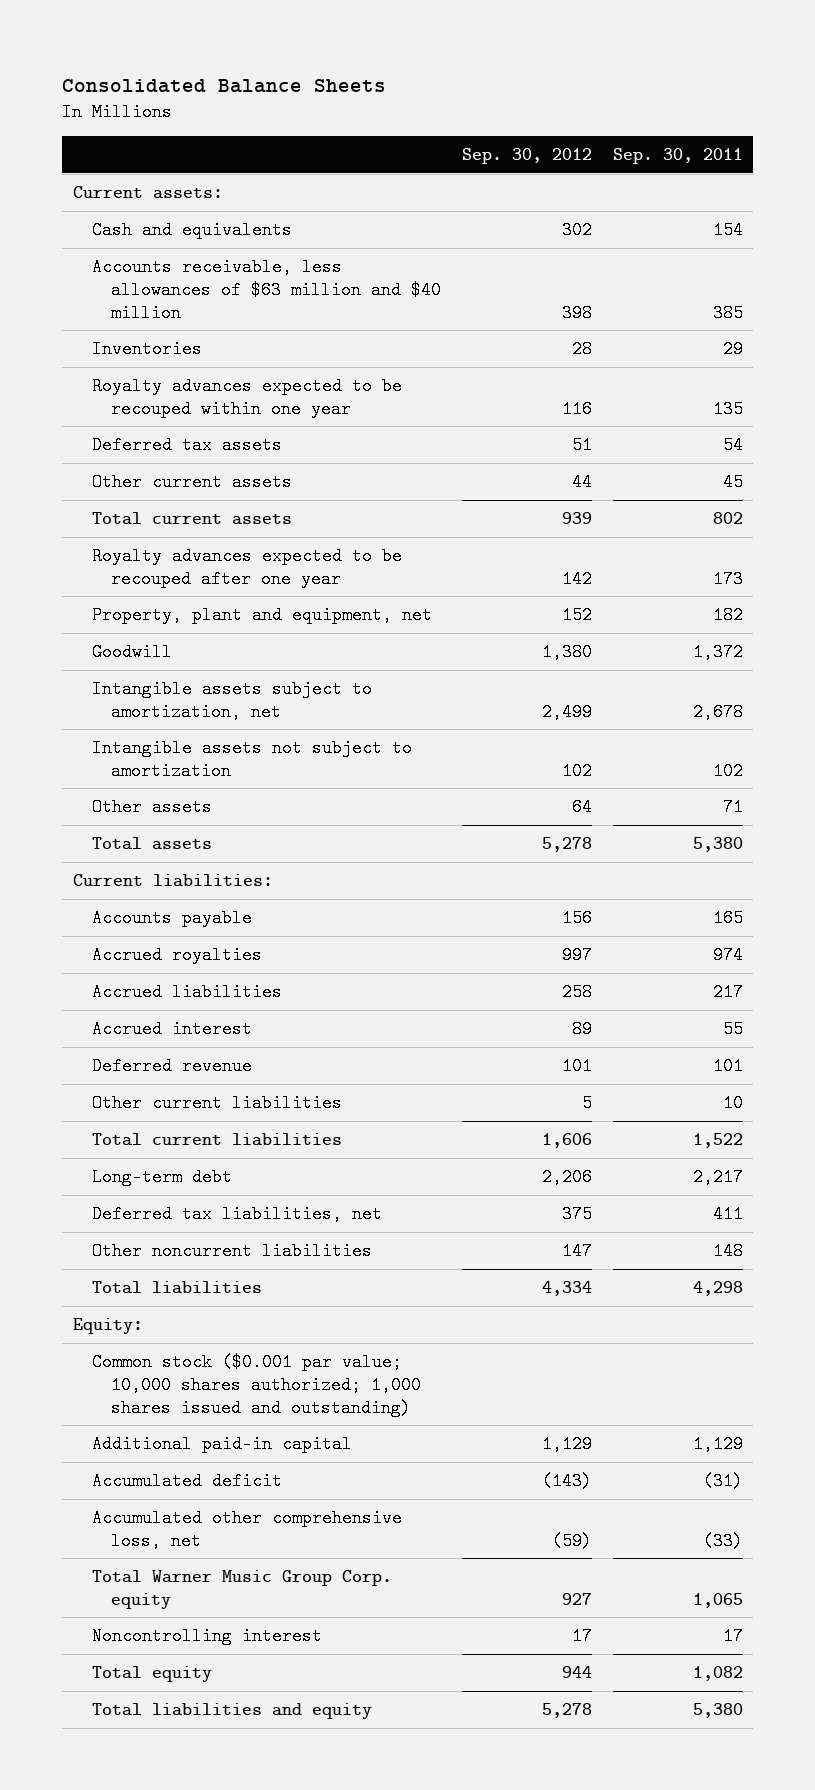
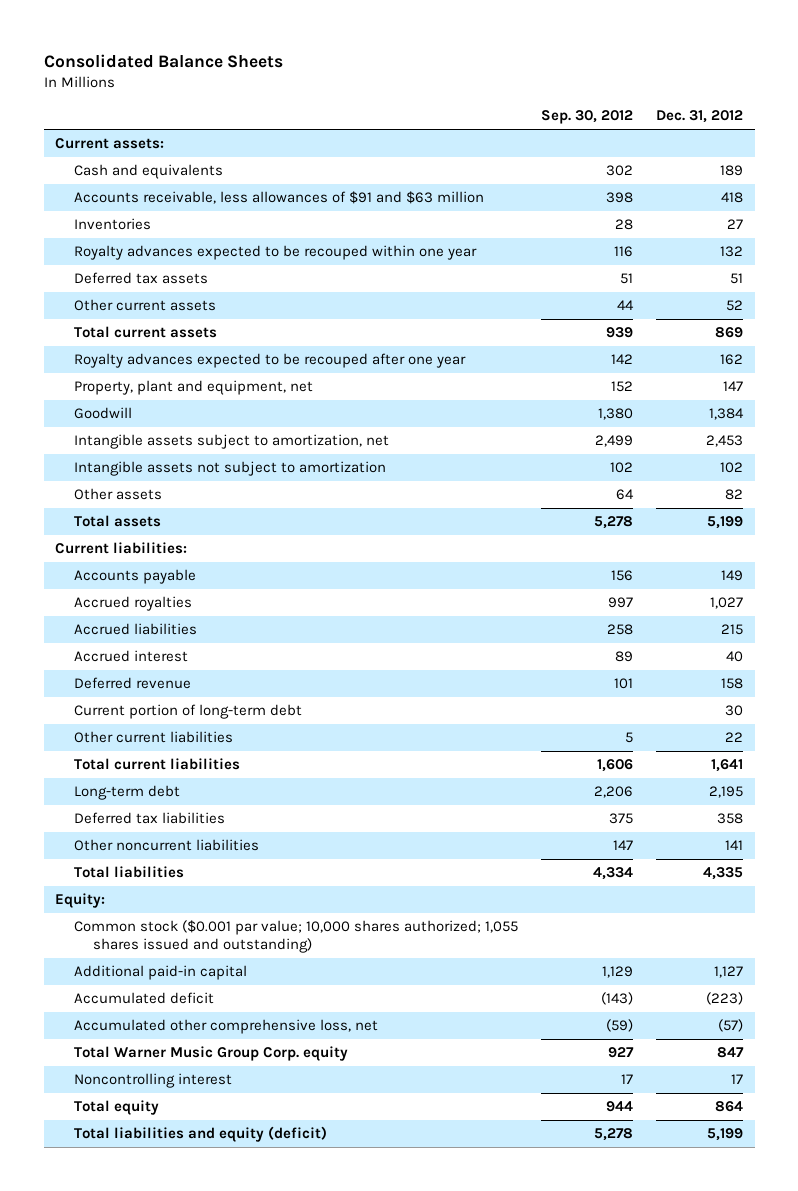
- | Sep. 30, 2012 | Sep. 30, 2011
+ | Sep. 30, 2012 | Dec. 31, 2012
- Accounts receivable, less allowances of $63 million and $40 million | 398 | 385
+ Accounts receivable, less allowances of $91 and $63 million | 398 | 418
+ Current portion of long-term debt | | 30
- Deferred tax liabilities, net | 375 | 411
+ Deferred tax liabilities | 375 | 358
- Common stock ($0.001 par value; 10,000 shares authorized; 1,000 shares issued and outstanding)
+ Common stock ($0.001 par value; 10,000 shares authorized; 1,055 shares issued and outstanding)
- Total liabilities and equity | 5,278 | 5,380
+ Total liabilities and equity (deficit) | 5,278 | 5,199

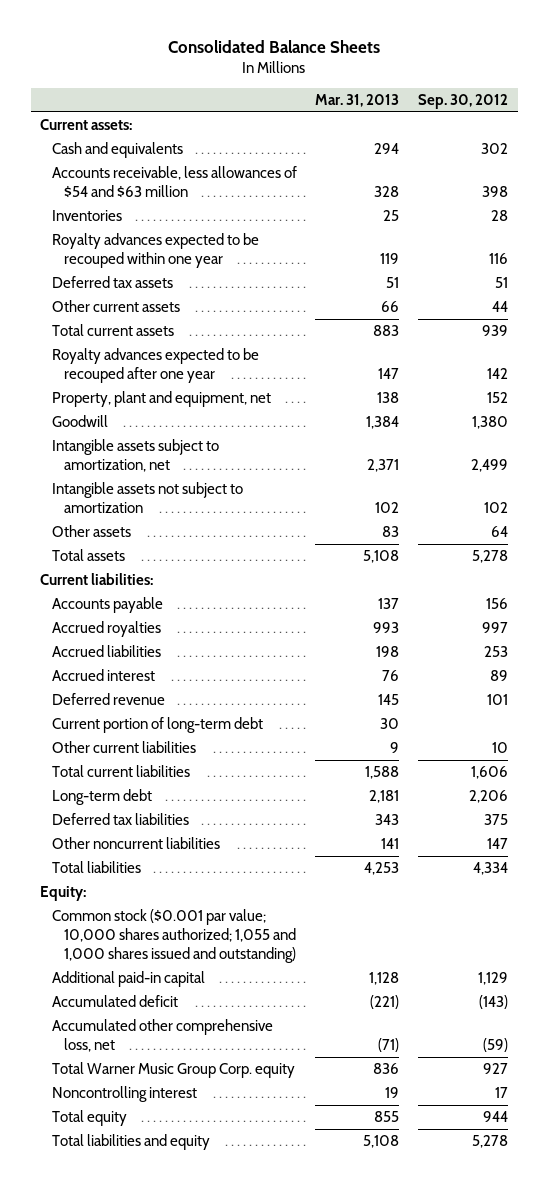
- | Sep. 30, 2012 | Dec. 31, 2012
+ | Mar. 31, 2013 | Sep. 30, 2012
- Accounts receivable, less allowances of $91 and $63 million | 398 | 418
+ Accounts receivable, less allowances of $54 and $63 million | 328 | 398
- Accrued liabilities | 258 | 215
+ Accrued liabilities | 198 | 253
- Other current liabilities | 5 | 22
+ Other current liabilities | 9 | 10
- Common stock ($0.001 par value; 10,000 shares authorized; 1,055 shares issued and outstanding)
+ Common stock ($0.001 par value; 10,000 shares authorized; 1,055 and 1,000 shares issued and outstanding)
- Total liabilities and equity (deficit) | 5,278 | 5,199
+ Total liabilities and equity | 5,108 | 5,278

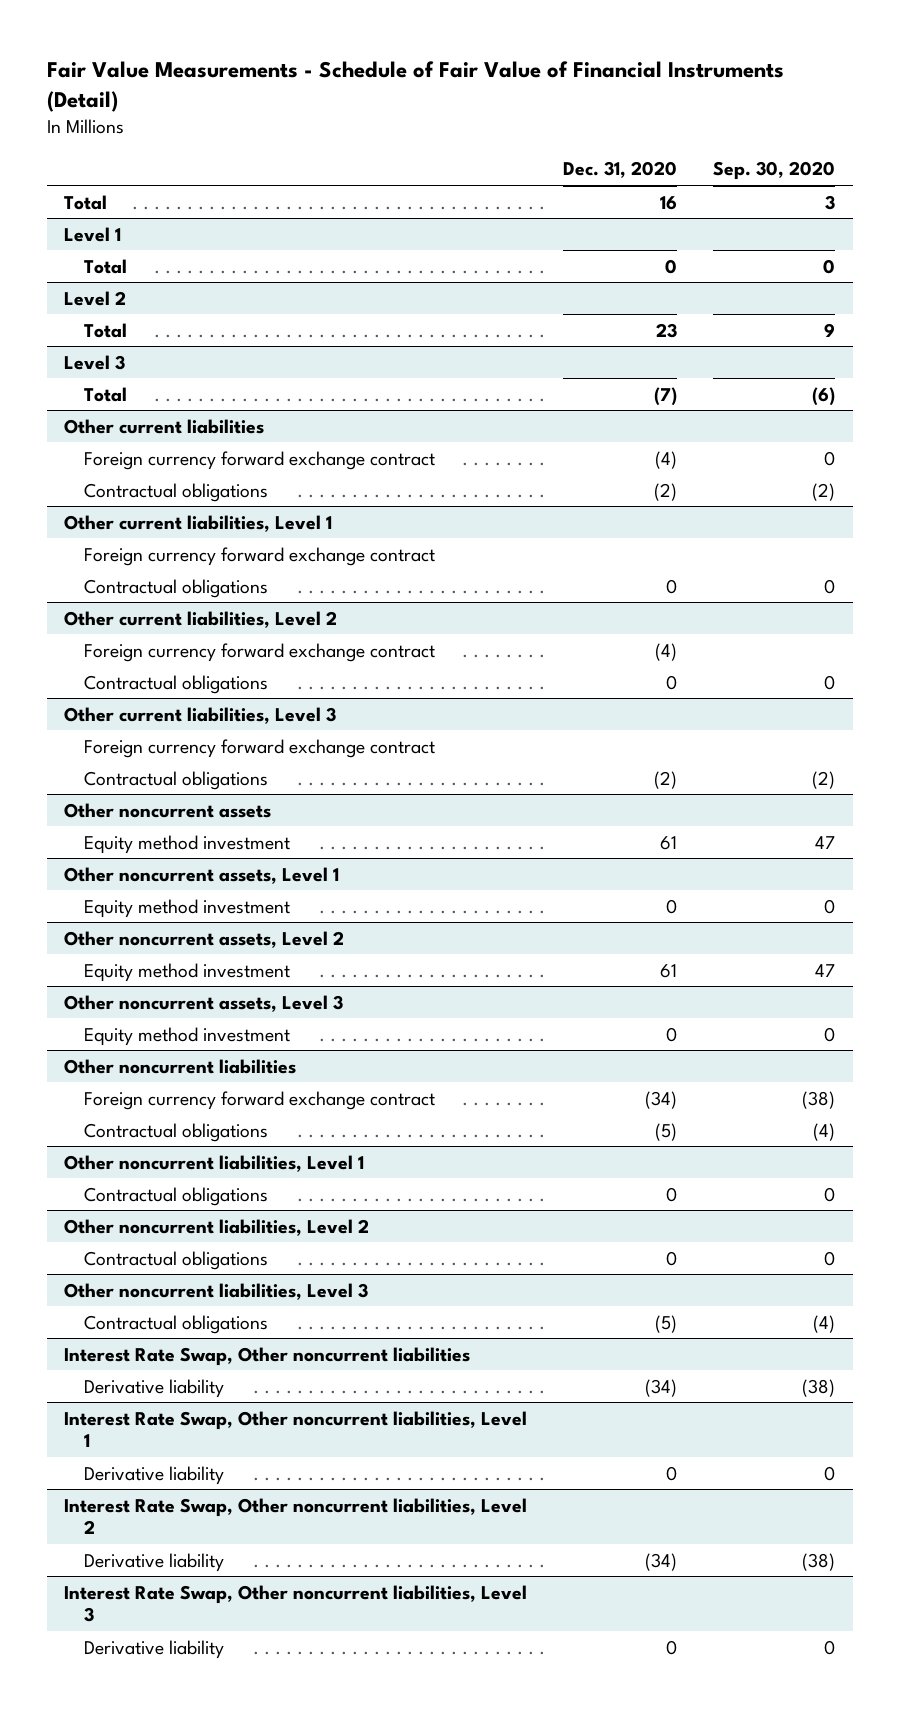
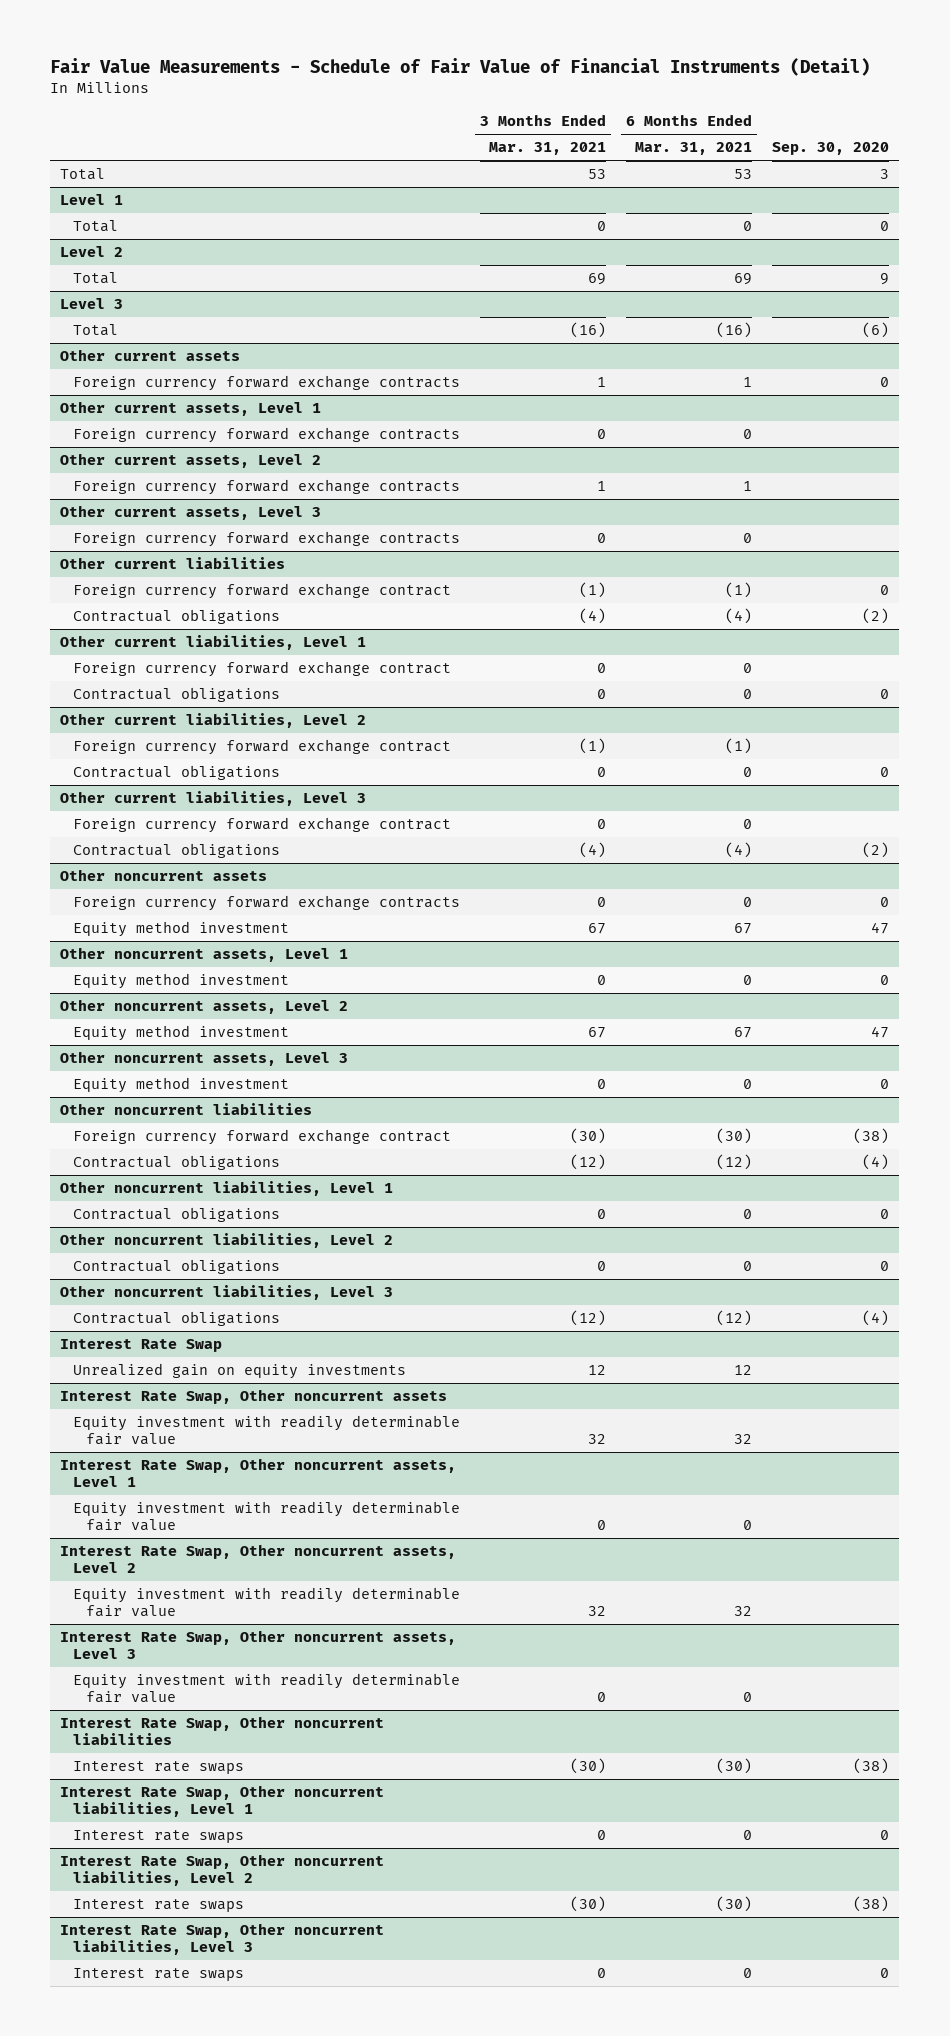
- | Dec. 31, 2020 | Sep. 30, 2020
+ | 3 Months Ended Mar. 31, 2021 | 6 Months Ended Mar. 31, 2021 | Sep. 30, 2020
+ Other current assets
+ Foreign currency forward exchange contracts | 1 | 1 | 0
+ Other current assets, Level 1
+ Foreign currency forward exchange contracts | 0 | 0 |
+ Other current assets, Level 2
+ Foreign currency forward exchange contracts | 1 | 1 |
+ Other current assets, Level 3
+ Foreign currency forward exchange contracts | 0 | 0 |
@ Other noncurrent assets
+ Foreign currency forward exchange contracts | 0 | 0 | 0
+ Interest Rate Swap
+ Unrealized gain on equity investments | 12 | 12 |
+ Interest Rate Swap, Other noncurrent assets
+ Equity investment with readily determinable fair value | 32 | 32 |
+ Interest Rate Swap, Other noncurrent assets, Level 1
+ Equity investment with readily determinable fair value | 0 | 0 |
+ Interest Rate Swap, Other noncurrent assets, Level 2
+ Equity investment with readily determinable fair value | 32 | 32 |
+ Interest Rate Swap, Other noncurrent assets, Level 3
+ Equity investment with readily determinable fair value | 0 | 0 |
@ Interest Rate Swap, Other noncurrent liabilities
- Derivative liability | (34) | (38)
+ Interest rate swaps | (30) | (30) | (38)
@ Interest Rate Swap, Other noncurrent liabilities, Level 1
- Derivative liability | 0 | 0
+ Interest rate swaps | 0 | 0 | 0
@ Interest Rate Swap, Other noncurrent liabilities, Level 2
- Derivative liability | (34) | (38)
+ Interest rate swaps | (30) | (30) | (38)
@ Interest Rate Swap, Other noncurrent liabilities, Level 3
- Derivative liability | 0 | 0
+ Interest rate swaps | 0 | 0 | 0

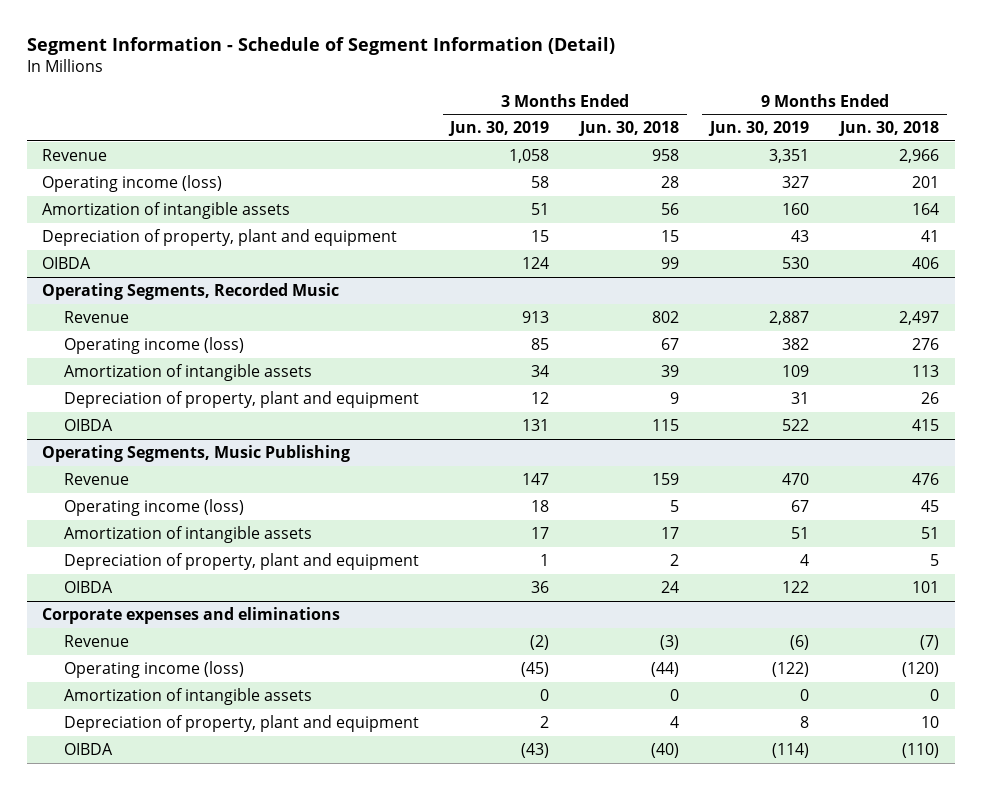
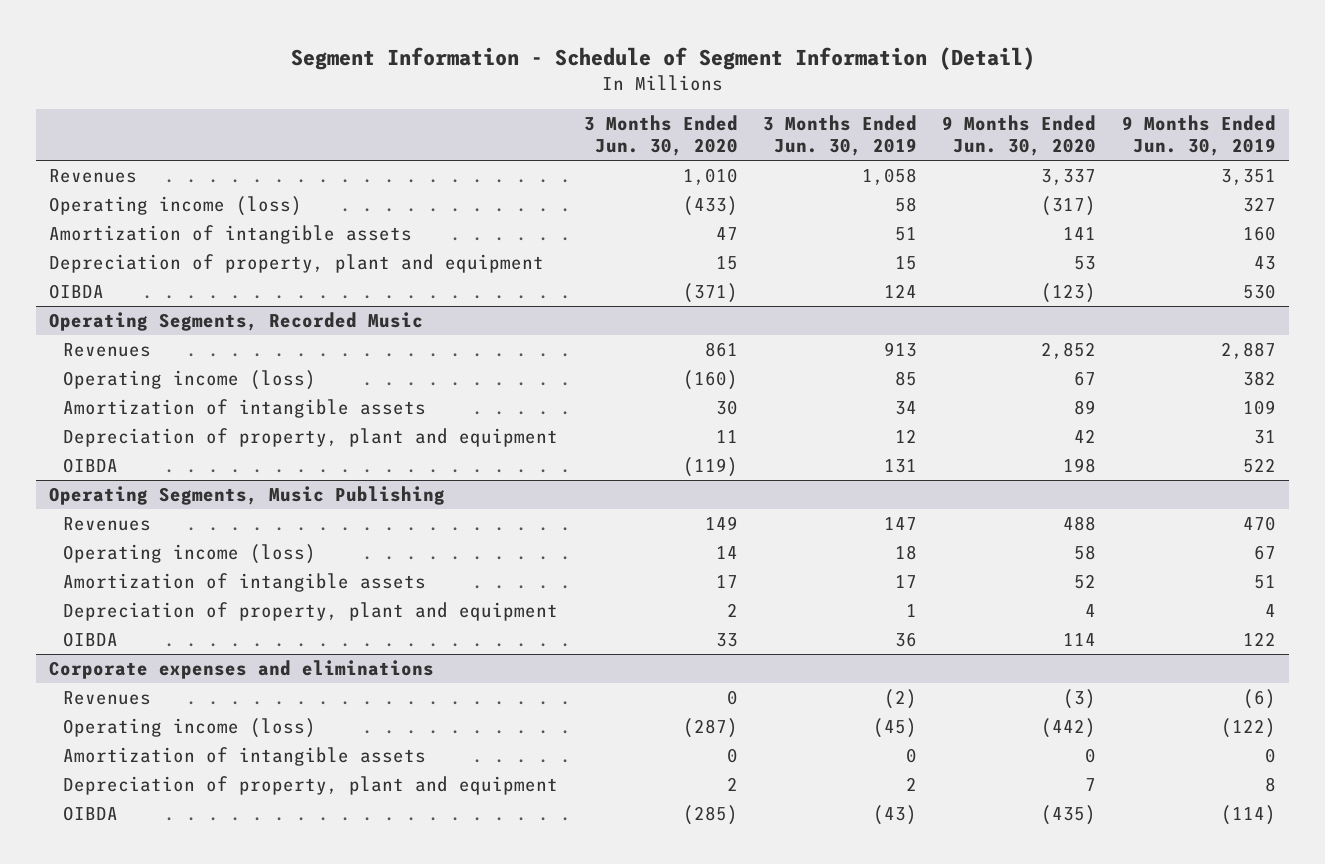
- | 3 Months Ended Jun. 30, 2019 | 3 Months Ended Jun. 30, 2018 | 9 Months Ended Jun. 30, 2019 | 9 Months Ended Jun. 30, 2018
+ | 3 Months Ended Jun. 30, 2020 | 3 Months Ended Jun. 30, 2019 | 9 Months Ended Jun. 30, 2020 | 9 Months Ended Jun. 30, 2019
- Revenue | 1,058 | 958 | 3,351 | 2,966
+ Revenues | 1,010 | 1,058 | 3,337 | 3,351
@ Operating Segments, Recorded Music
- Revenue | 913 | 802 | 2,887 | 2,497
+ Revenues | 861 | 913 | 2,852 | 2,887
@ Operating Segments, Music Publishing
- Revenue | 147 | 159 | 470 | 476
+ Revenues | 149 | 147 | 488 | 470
@ Corporate expenses and eliminations
- Revenue | (2) | (3) | (6) | (7)
+ Revenues | 0 | (2) | (3) | (6)

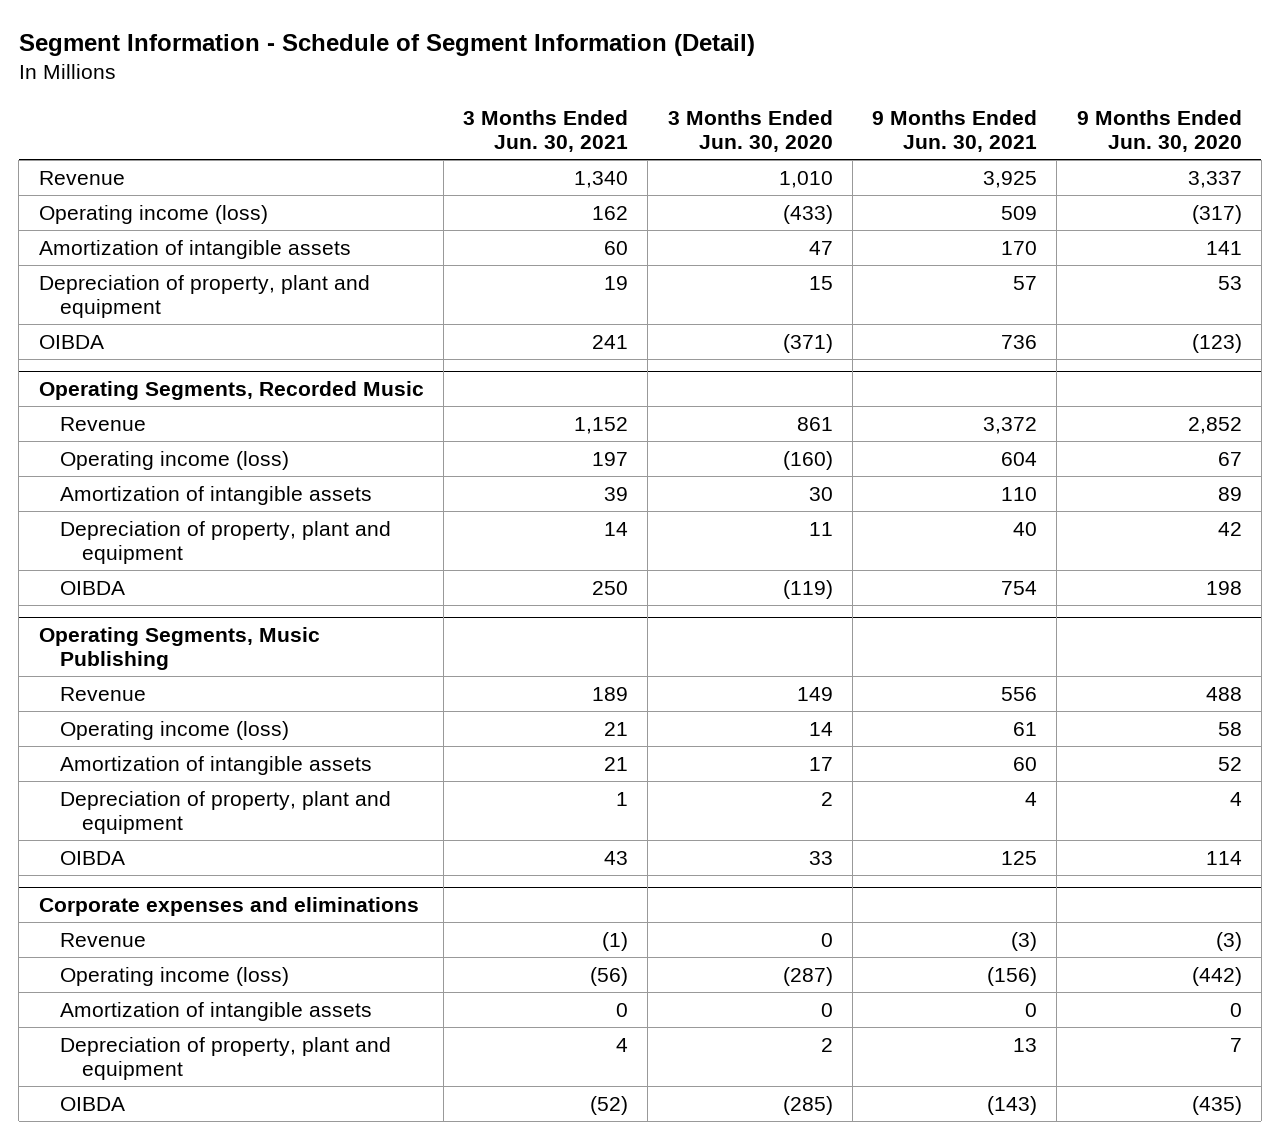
- | 3 Months Ended Jun. 30, 2020 | 3 Months Ended Jun. 30, 2019 | 9 Months Ended Jun. 30, 2020 | 9 Months Ended Jun. 30, 2019
+ | 3 Months Ended Jun. 30, 2021 | 3 Months Ended Jun. 30, 2020 | 9 Months Ended Jun. 30, 2021 | 9 Months Ended Jun. 30, 2020
- Revenues | 1,010 | 1,058 | 3,337 | 3,351
+ Revenue | 1,340 | 1,010 | 3,925 | 3,337
@ Operating Segments, Recorded Music
- Revenues | 861 | 913 | 2,852 | 2,887
+ Revenue | 1,152 | 861 | 3,372 | 2,852
@ Operating Segments, Music Publishing
- Revenues | 149 | 147 | 488 | 470
+ Revenue | 189 | 149 | 556 | 488
@ Corporate expenses and eliminations
- Revenues | 0 | (2) | (3) | (6)
+ Revenue | (1) | 0 | (3) | (3)

